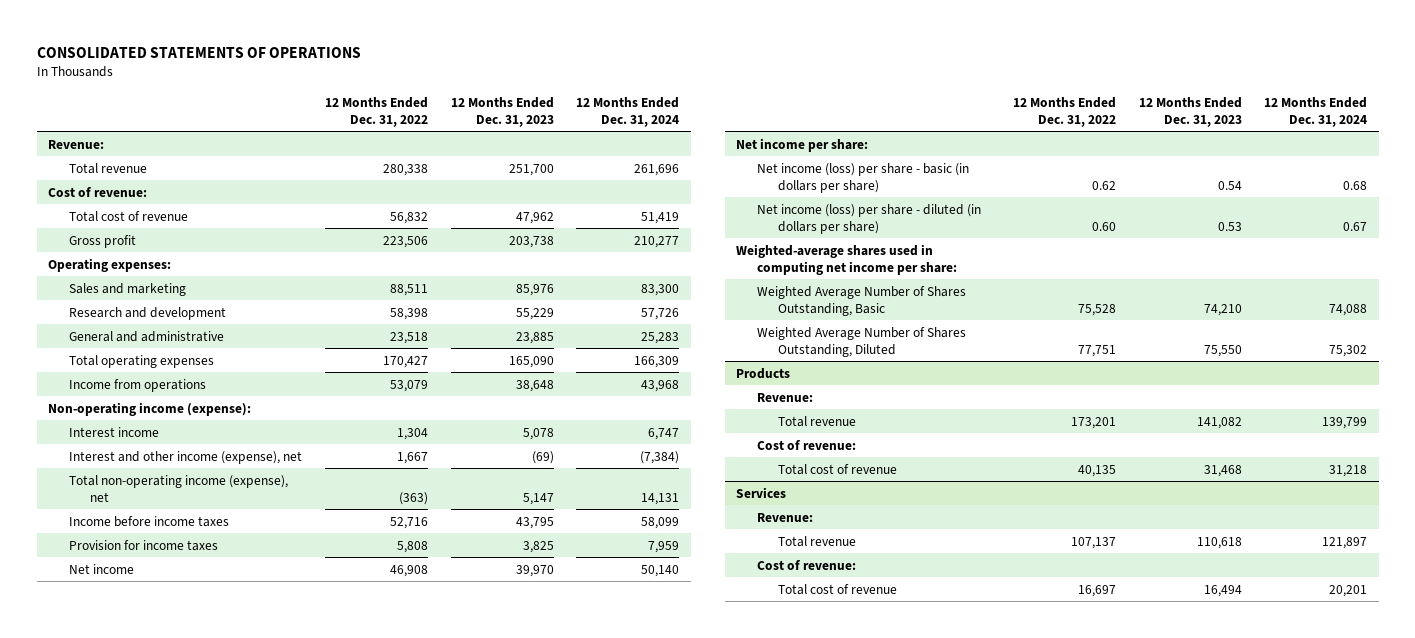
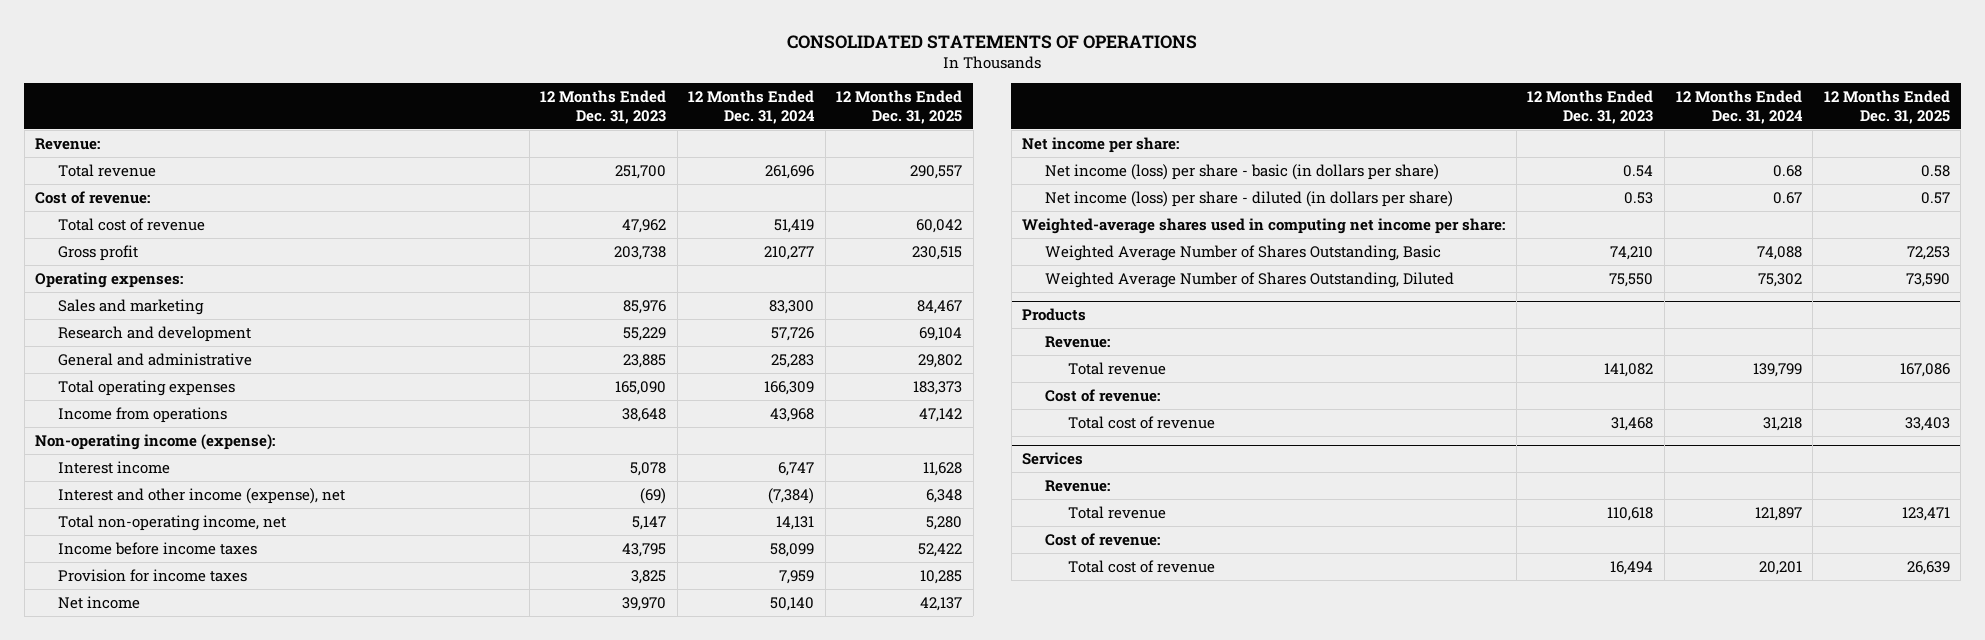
- | 12 Months Ended Dec. 31, 2022 | 12 Months Ended Dec. 31, 2023 | 12 Months Ended Dec. 31, 2024
+ | 12 Months Ended Dec. 31, 2023 | 12 Months Ended Dec. 31, 2024 | 12 Months Ended Dec. 31, 2025
- Total non-operating income (expense), net | (363) | 5,147 | 14,131
+ Total non-operating income, net | 5,147 | 14,131 | 5,280

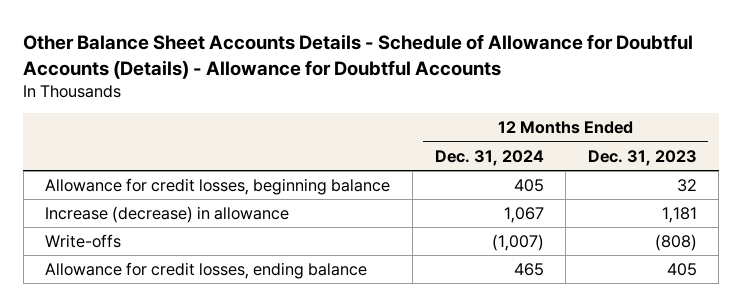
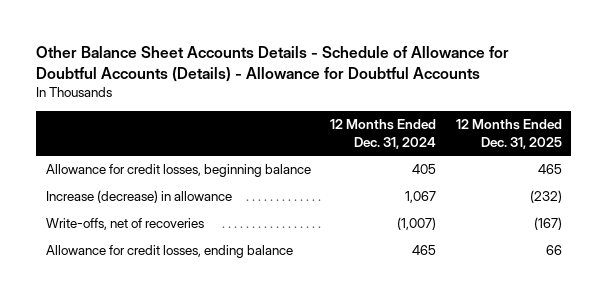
- | 12 Months Ended Dec. 31, 2024 | 12 Months Ended Dec. 31, 2023
+ | 12 Months Ended Dec. 31, 2024 | 12 Months Ended Dec. 31, 2025
- Write-offs | (1,007) | (808)
+ Write-offs, net of recoveries | (1,007) | (167)

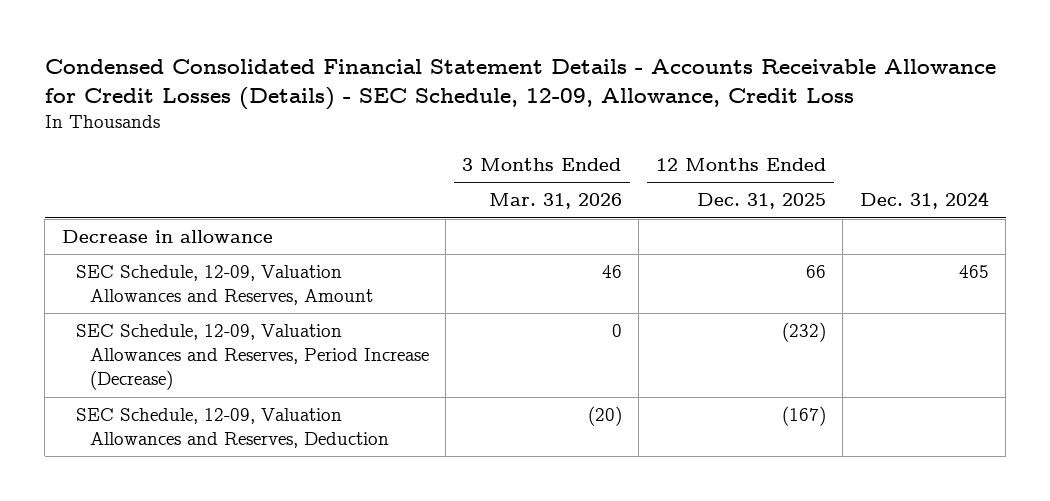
- Other Balance Sheet Accounts Details - Schedule of Allowance for Doubtful Accounts (Details) - Allowance for Doubtful Accounts
+ Condensed Consolidated Financial Statement Details - Accounts Receivable Allowance for Credit Losses (Details) - SEC Schedule, 12-09, Allowance, Credit Loss
- | 12 Months Ended Dec. 31, 2024 | 12 Months Ended Dec. 31, 2025
+ | 3 Months Ended Mar. 31, 2026 | 12 Months Ended Dec. 31, 2025 | Dec. 31, 2024
- Allowance for credit losses, beginning balance | 405 | 465
- Increase (decrease) in allowance | 1,067 | (232)
- Write-offs, net of recoveries | (1,007) | (167)
- Allowance for credit losses, ending balance | 465 | 66
+ Decrease in allowance
+ SEC Schedule, 12-09, Valuation Allowances and Reserves, Amount | 46 | 66 | 465
+ SEC Schedule, 12-09, Valuation Allowances and Reserves, Period Increase (Decrease) | 0 | (232) |
+ SEC Schedule, 12-09, Valuation Allowances and Reserves, Deduction | (20) | (167) |

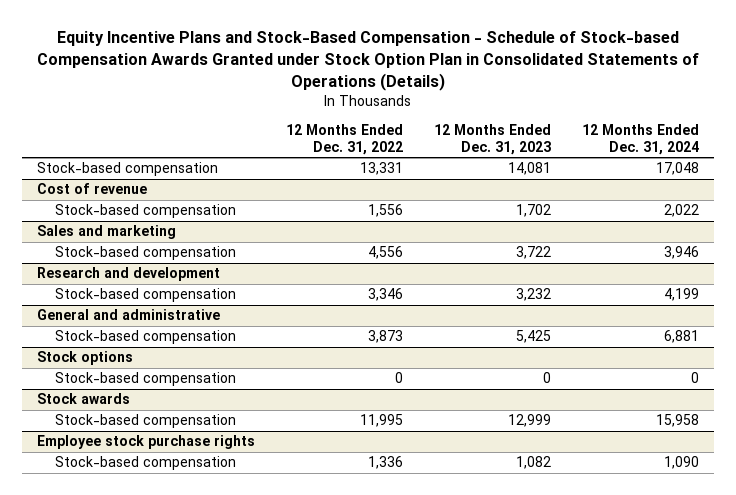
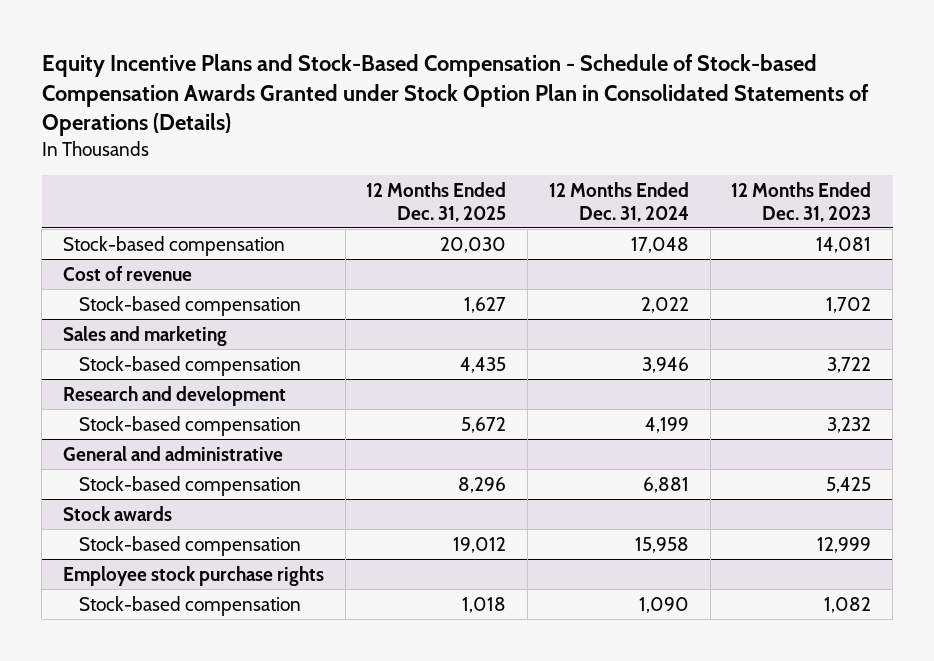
- | 12 Months Ended Dec. 31, 2022 | 12 Months Ended Dec. 31, 2023 | 12 Months Ended Dec. 31, 2024
+ | 12 Months Ended Dec. 31, 2025 | 12 Months Ended Dec. 31, 2024 | 12 Months Ended Dec. 31, 2023
- Stock options
- Stock-based compensation | 0 | 0 | 0

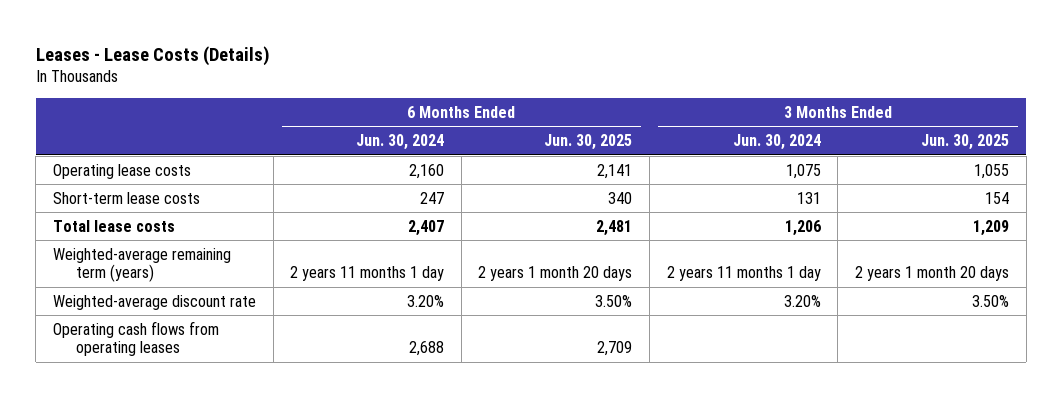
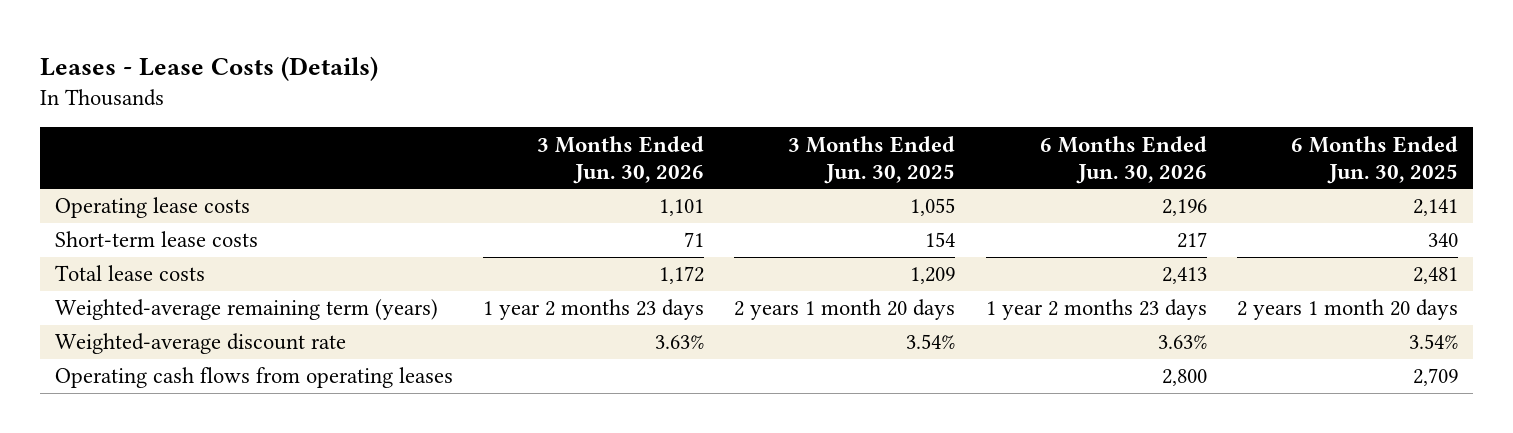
- | 6 Months Ended Jun. 30, 2024 | 6 Months Ended Jun. 30, 2025 | 3 Months Ended Jun. 30, 2024 | 3 Months Ended Jun. 30, 2025
+ | 3 Months Ended Jun. 30, 2026 | 3 Months Ended Jun. 30, 2025 | 6 Months Ended Jun. 30, 2026 | 6 Months Ended Jun. 30, 2025
- Weighted-average discount rate | 3.20% | 3.50% | 3.20% | 3.50%
+ Weighted-average discount rate | 3.63% | 3.54% | 3.63% | 3.54%

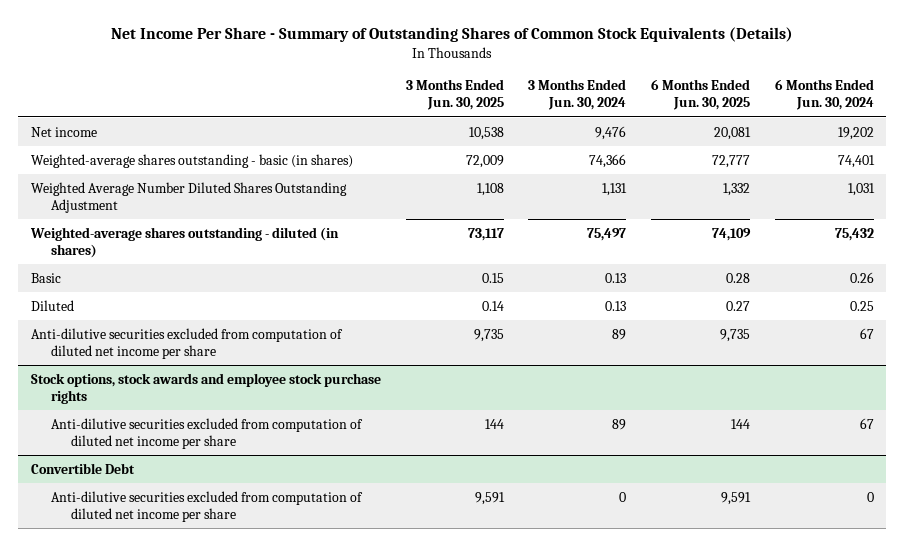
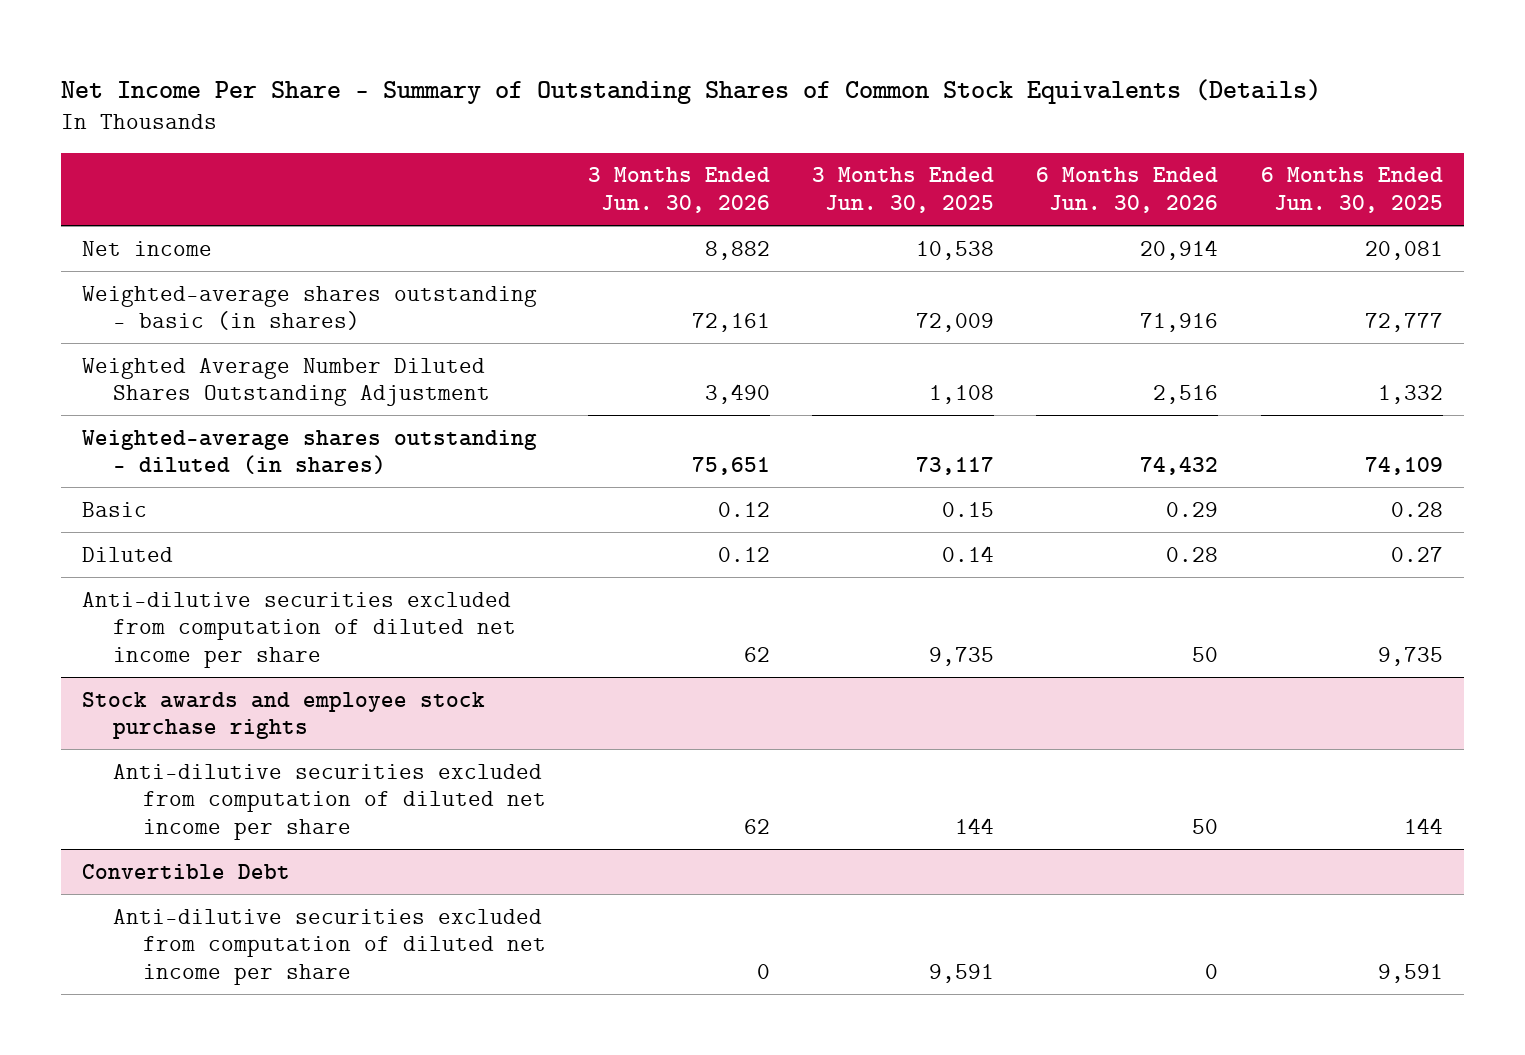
- | 3 Months Ended Jun. 30, 2025 | 3 Months Ended Jun. 30, 2024 | 6 Months Ended Jun. 30, 2025 | 6 Months Ended Jun. 30, 2024
+ | 3 Months Ended Jun. 30, 2026 | 3 Months Ended Jun. 30, 2025 | 6 Months Ended Jun. 30, 2026 | 6 Months Ended Jun. 30, 2025
- Stock options, stock awards and employee stock purchase rights
+ Stock awards and employee stock purchase rights

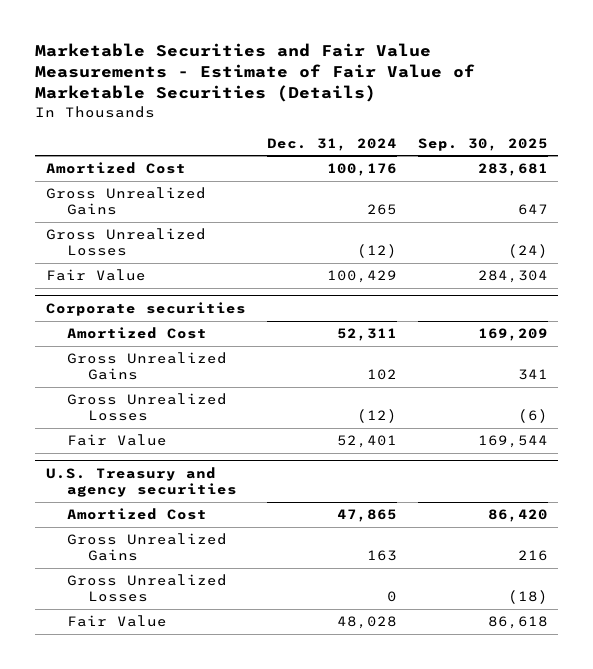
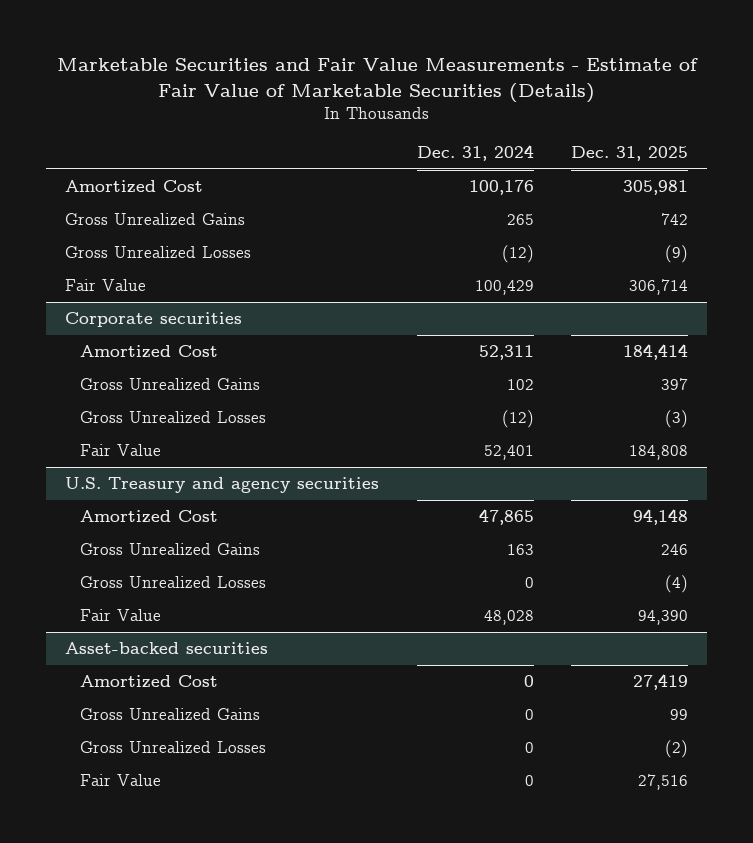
- | Dec. 31, 2024 | Sep. 30, 2025
+ | Dec. 31, 2024 | Dec. 31, 2025
+ Asset-backed securities
+ Amortized Cost | 0 | 27,419
+ Gross Unrealized Gains | 0 | 99
+ Gross Unrealized Losses | 0 | (2)
+ Fair Value | 0 | 27,516

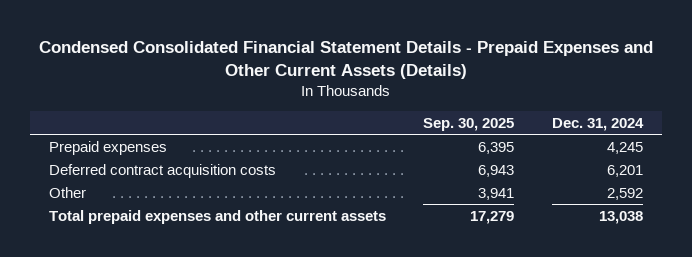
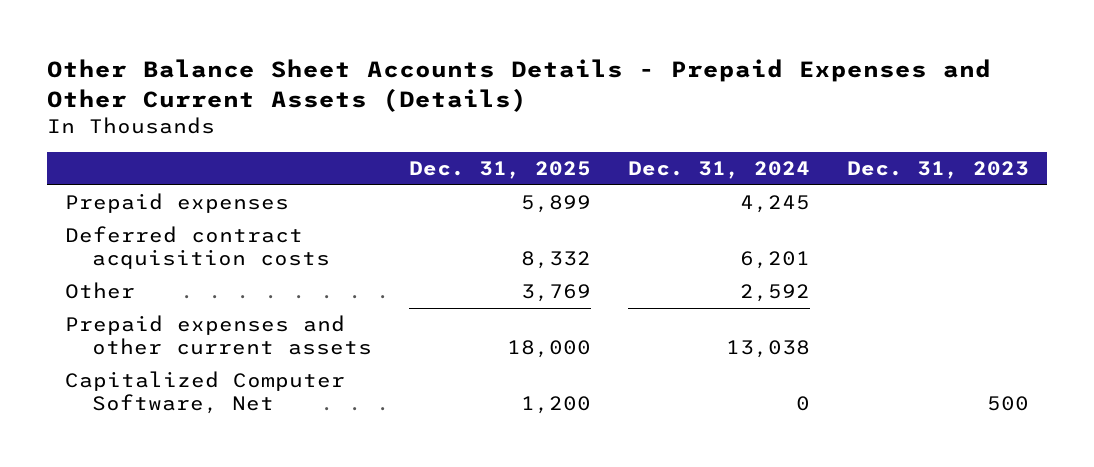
- Condensed Consolidated Financial Statement Details - Prepaid Expenses and Other Current Assets (Details)
+ Other Balance Sheet Accounts Details - Prepaid Expenses and Other Current Assets (Details)
- | Sep. 30, 2025 | Dec. 31, 2024
+ | Dec. 31, 2025 | Dec. 31, 2024 | Dec. 31, 2023
- Total prepaid expenses and other current assets | 17,279 | 13,038
+ Prepaid expenses and other current assets | 18,000 | 13,038 |
+ Capitalized Computer Software, Net | 1,200 | 0 | 500

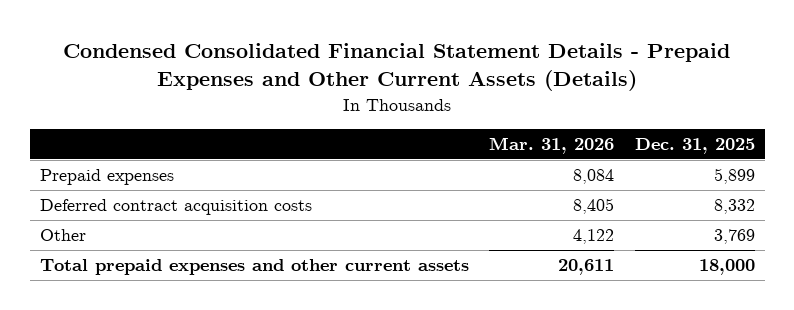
- Other Balance Sheet Accounts Details - Prepaid Expenses and Other Current Assets (Details)
+ Condensed Consolidated Financial Statement Details - Prepaid Expenses and Other Current Assets (Details)
- | Dec. 31, 2025 | Dec. 31, 2024 | Dec. 31, 2023
+ | Mar. 31, 2026 | Dec. 31, 2025
- Prepaid expenses and other current assets | 18,000 | 13,038 |
- Capitalized Computer Software, Net | 1,200 | 0 | 500
+ Total prepaid expenses and other current assets | 20,611 | 18,000

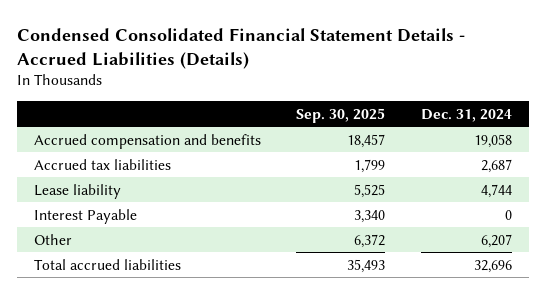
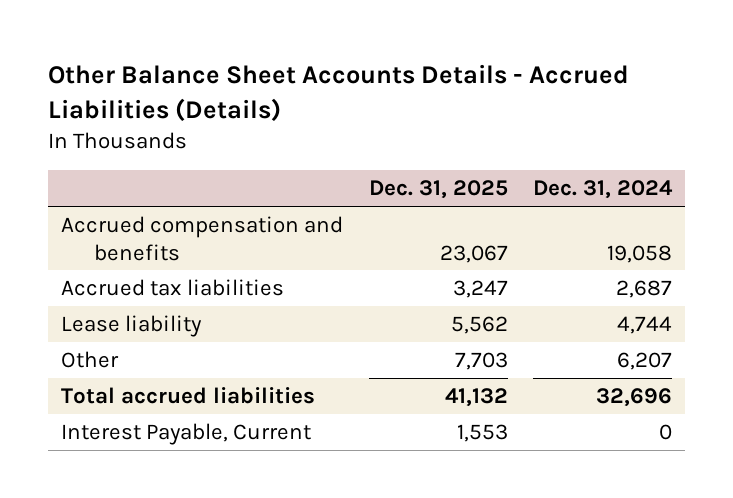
- Condensed Consolidated Financial Statement Details - Accrued Liabilities (Details)
+ Other Balance Sheet Accounts Details - Accrued Liabilities (Details)
- | Sep. 30, 2025 | Dec. 31, 2024
+ | Dec. 31, 2025 | Dec. 31, 2024
- Interest Payable | 3,340 | 0
+ Interest Payable, Current | 1,553 | 0

